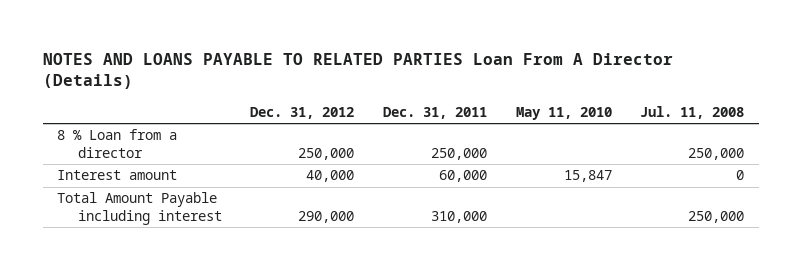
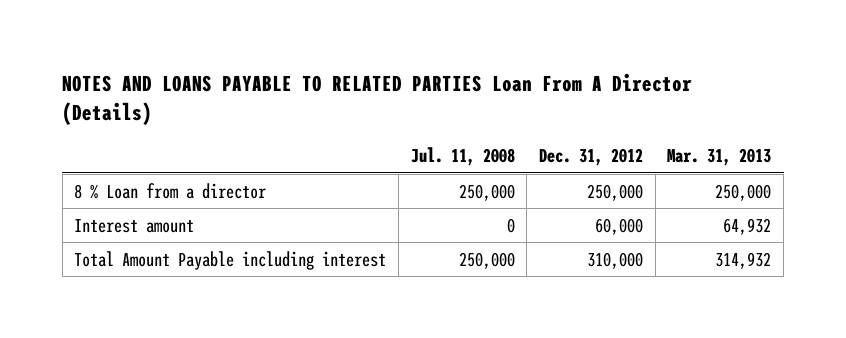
- | Dec. 31, 2012 | Dec. 31, 2011 | May 11, 2010 | Jul. 11, 2008
+ | Jul. 11, 2008 | Dec. 31, 2012 | Mar. 31, 2013
- Interest amount | 40,000 | 60,000 | 15,847 | 0
- Total Amount Payable including interest | 290,000 | 310,000 | | 250,000
+ Interest amount | 0 | 60,000 | 64,932
+ Total Amount Payable including interest | 250,000 | 310,000 | 314,932

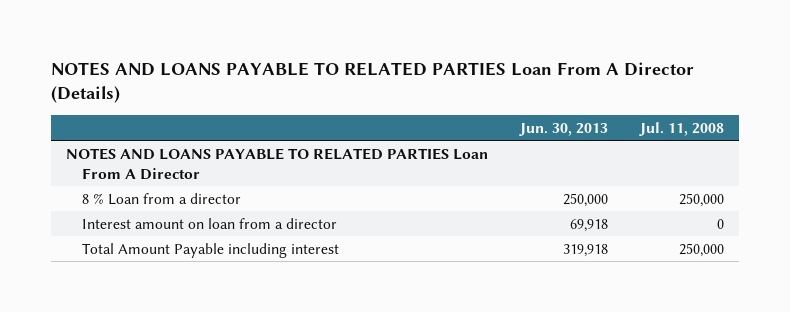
- | Jul. 11, 2008 | Dec. 31, 2012 | Mar. 31, 2013
+ | Jun. 30, 2013 | Jul. 11, 2008
+ NOTES AND LOANS PAYABLE TO RELATED PARTIES Loan From A Director
- Interest amount | 0 | 60,000 | 64,932
+ Interest amount on loan from a director | 69,918 | 0

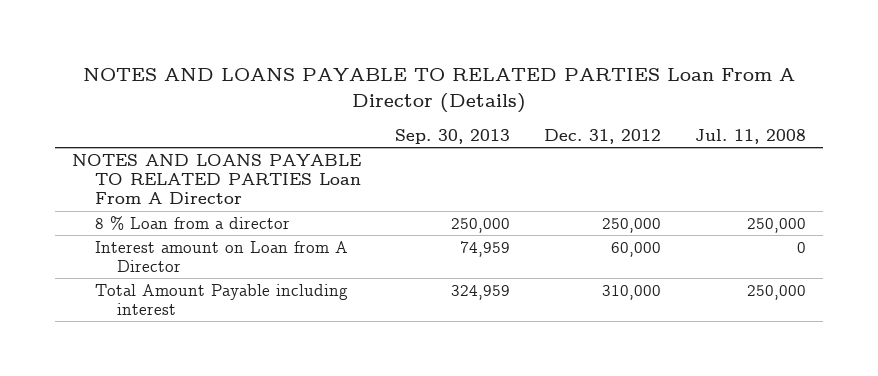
- | Jun. 30, 2013 | Jul. 11, 2008
+ | Sep. 30, 2013 | Dec. 31, 2012 | Jul. 11, 2008
- Interest amount on loan from a director | 69,918 | 0
+ Interest amount on Loan from A Director | 74,959 | 60,000 | 0

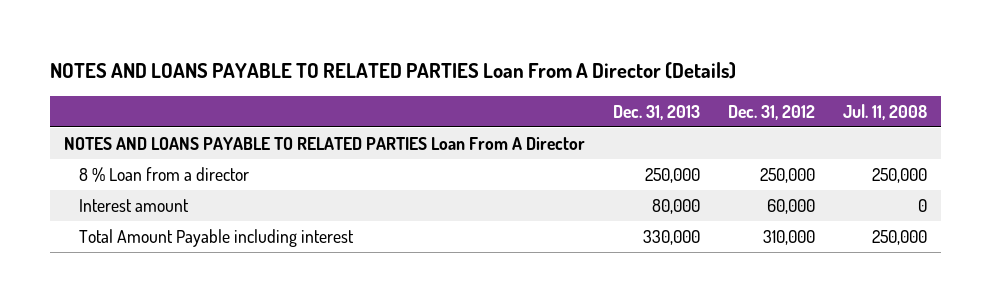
- | Sep. 30, 2013 | Dec. 31, 2012 | Jul. 11, 2008
+ | Dec. 31, 2013 | Dec. 31, 2012 | Jul. 11, 2008
- Interest amount on Loan from A Director | 74,959 | 60,000 | 0
+ Interest amount | 80,000 | 60,000 | 0

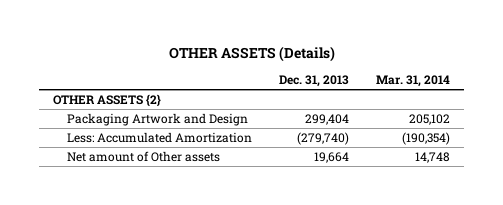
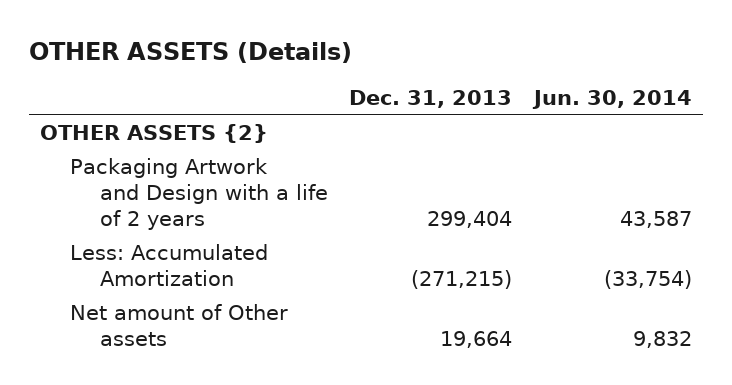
- | Dec. 31, 2013 | Mar. 31, 2014
+ | Dec. 31, 2013 | Jun. 30, 2014
- Packaging Artwork and Design | 299,404 | 205,102
- Less: Accumulated Amortization | (279,740) | (190,354)
+ Packaging Artwork and Design with a life of 2 years | 299,404 | 43,587
+ Less: Accumulated Amortization | (271,215) | (33,754)

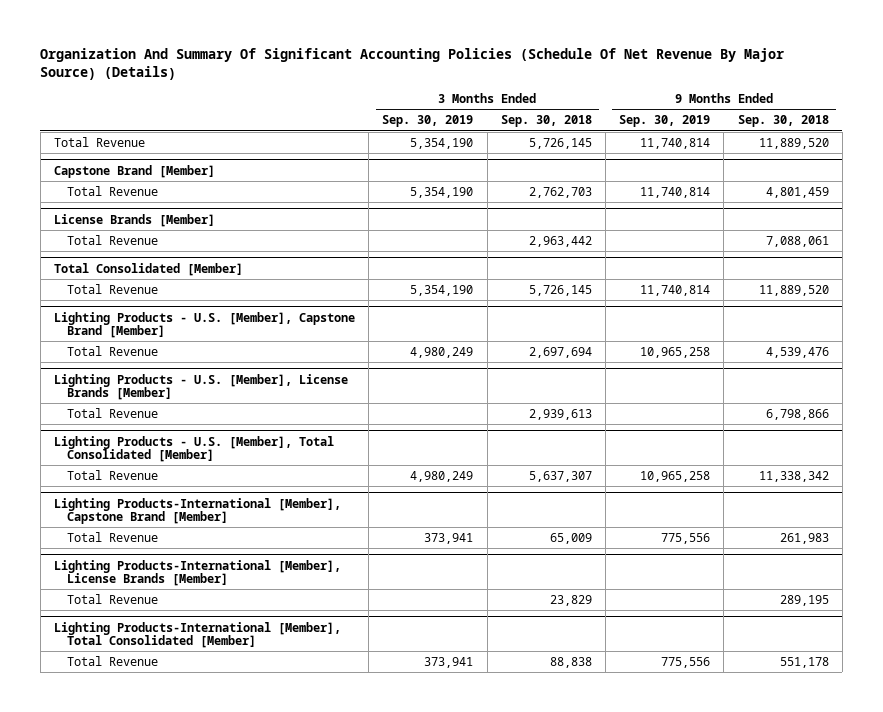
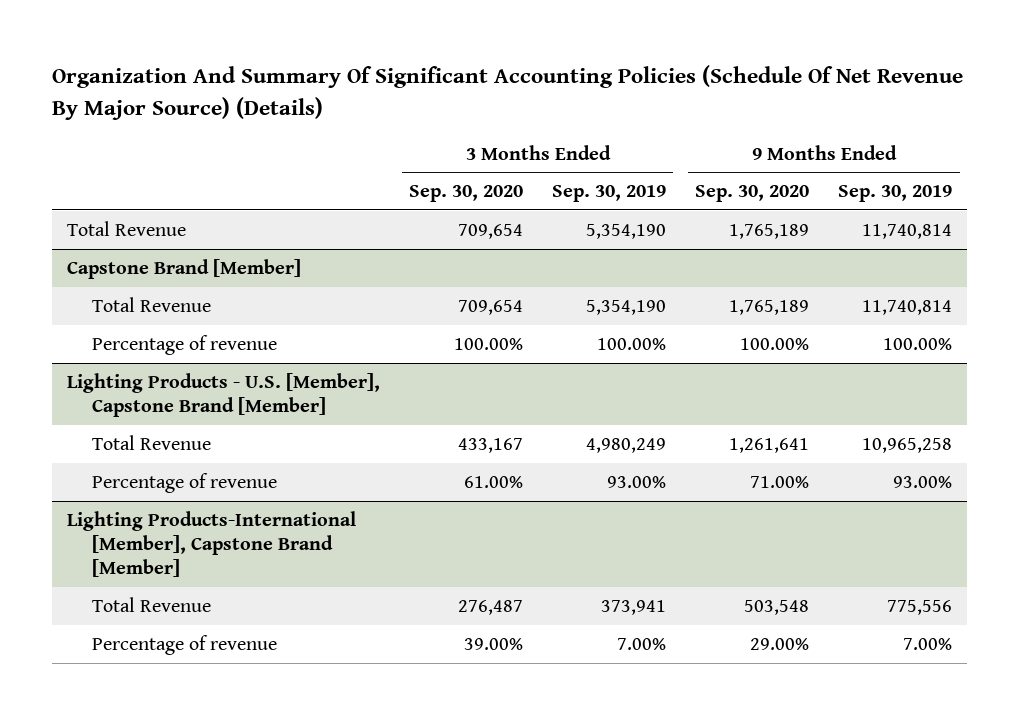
- | 3 Months Ended Sep. 30, 2019 | 3 Months Ended Sep. 30, 2018 | 9 Months Ended Sep. 30, 2019 | 9 Months Ended Sep. 30, 2018
+ | 3 Months Ended Sep. 30, 2020 | 3 Months Ended Sep. 30, 2019 | 9 Months Ended Sep. 30, 2020 | 9 Months Ended Sep. 30, 2019
- License Brands [Member]
- Total Revenue | | 2,963,442 | | 7,088,061
- Total Consolidated [Member]
- Total Revenue | 5,354,190 | 5,726,145 | 11,740,814 | 11,889,520
@ Capstone Brand [Member]
+ Percentage of revenue | 100.00% | 100.00% | 100.00% | 100.00%
- Lighting Products - U.S. [Member], License Brands [Member]
- Total Revenue | | 2,939,613 | | 6,798,866
- Lighting Products - U.S. [Member], Total Consolidated [Member]
- Total Revenue | 4,980,249 | 5,637,307 | 10,965,258 | 11,338,342
@ Lighting Products - U.S. [Member], Capstone Brand [Member]
+ Percentage of revenue | 61.00% | 93.00% | 71.00% | 93.00%
- Lighting Products-International [Member], License Brands [Member]
- Total Revenue | | 23,829 | | 289,195
- Lighting Products-International [Member], Total Consolidated [Member]
- Total Revenue | 373,941 | 88,838 | 775,556 | 551,178
@ Lighting Products-International [Member], Capstone Brand [Member]
+ Percentage of revenue | 39.00% | 7.00% | 29.00% | 7.00%

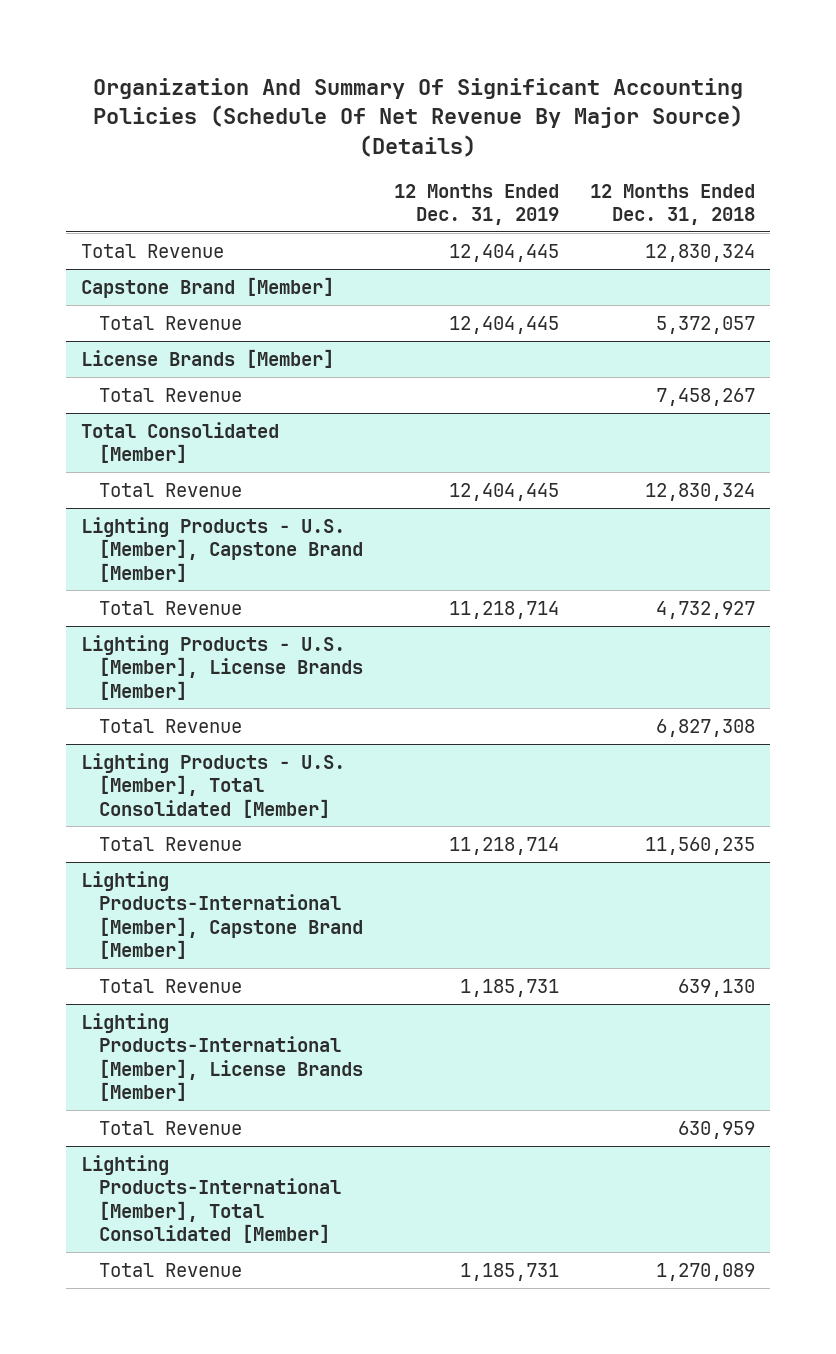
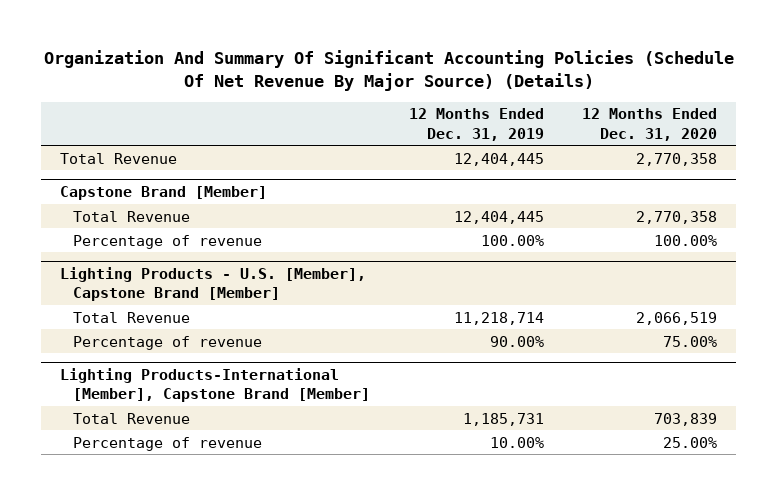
- | 12 Months Ended Dec. 31, 2019 | 12 Months Ended Dec. 31, 2018
+ | 12 Months Ended Dec. 31, 2019 | 12 Months Ended Dec. 31, 2020
- License Brands [Member]
- Total Revenue | | 7,458,267
- Total Consolidated [Member]
- Total Revenue | 12,404,445 | 12,830,324
@ Capstone Brand [Member]
+ Percentage of revenue | 100.00% | 100.00%
- Lighting Products - U.S. [Member], License Brands [Member]
- Total Revenue | | 6,827,308
- Lighting Products - U.S. [Member], Total Consolidated [Member]
- Total Revenue | 11,218,714 | 11,560,235
@ Lighting Products - U.S. [Member], Capstone Brand [Member]
+ Percentage of revenue | 90.00% | 75.00%
- Lighting Products-International [Member], License Brands [Member]
- Total Revenue | | 630,959
- Lighting Products-International [Member], Total Consolidated [Member]
- Total Revenue | 1,185,731 | 1,270,089
@ Lighting Products-International [Member], Capstone Brand [Member]
+ Percentage of revenue | 10.00% | 25.00%

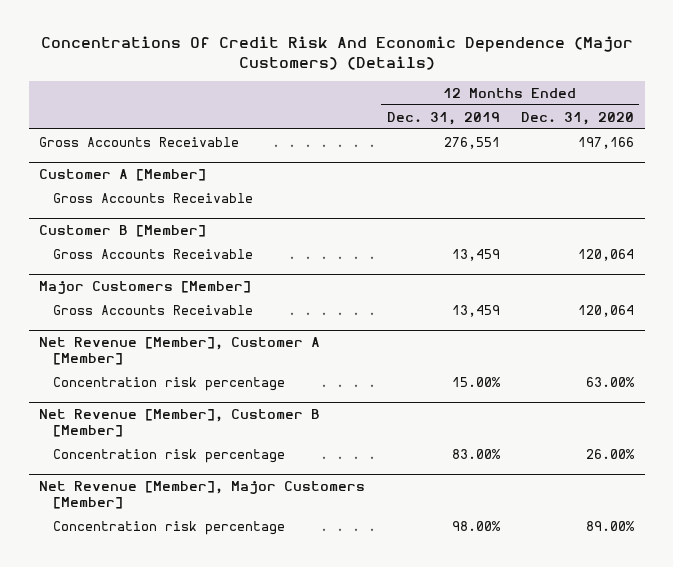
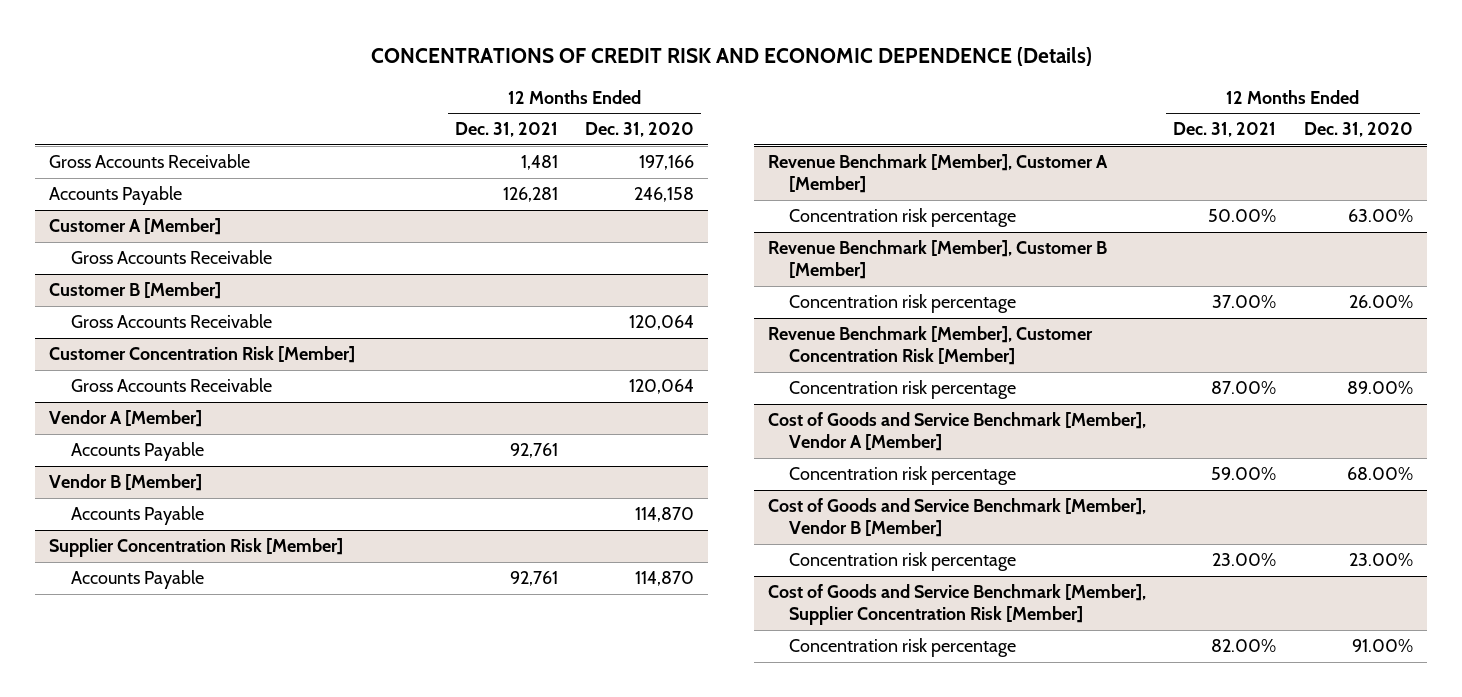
- Concentrations Of Credit Risk And Economic Dependence (Major Customers) (Details)
+ CONCENTRATIONS OF CREDIT RISK AND ECONOMIC DEPENDENCE (Details)
- | 12 Months Ended Dec. 31, 2019 | 12 Months Ended Dec. 31, 2020
+ | 12 Months Ended Dec. 31, 2021 | 12 Months Ended Dec. 31, 2020
+ Accounts Payable | 126,281 | 246,158
- Major Customers [Member]
+ Customer Concentration Risk [Member]
- Net Revenue [Member], Customer A [Member]
+ Vendor A [Member]
+ Accounts Payable | 92,761 |
+ Vendor B [Member]
+ Accounts Payable | | 114,870
+ Supplier Concentration Risk [Member]
+ Accounts Payable | 92,761 | 114,870
+ Revenue Benchmark [Member], Customer A [Member]
- Net Revenue [Member], Customer B [Member]
+ Revenue Benchmark [Member], Customer B [Member]
- Net Revenue [Member], Major Customers [Member]
+ Revenue Benchmark [Member], Customer Concentration Risk [Member]
+ Cost of Goods and Service Benchmark [Member], Vendor A [Member]
+ Concentration risk percentage | 59.00% | 68.00%
+ Cost of Goods and Service Benchmark [Member], Vendor B [Member]
+ Concentration risk percentage | 23.00% | 23.00%
+ Cost of Goods and Service Benchmark [Member], Supplier Concentration Risk [Member]
+ Concentration risk percentage | 82.00% | 91.00%

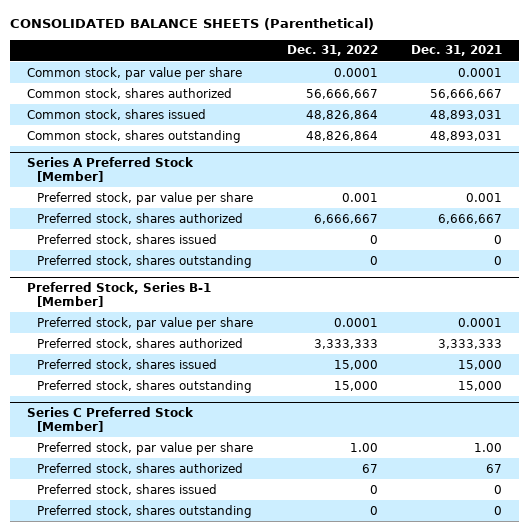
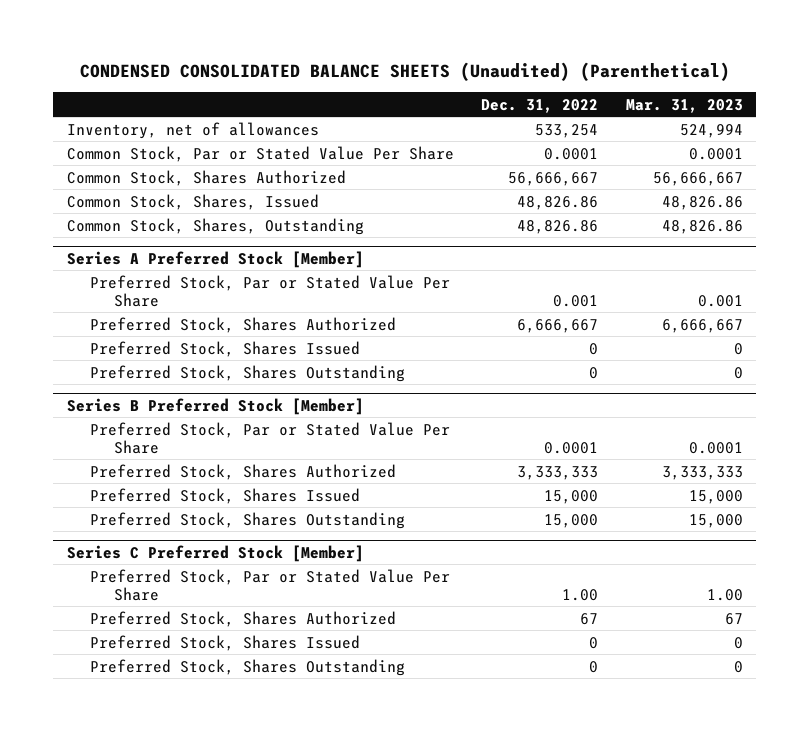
- CONSOLIDATED BALANCE SHEETS (Parenthetical)
+ CONDENSED CONSOLIDATED BALANCE SHEETS (Unaudited) (Parenthetical)
- | Dec. 31, 2022 | Dec. 31, 2021
+ | Dec. 31, 2022 | Mar. 31, 2023
- Common stock, par value per share | 0.0001 | 0.0001
- Common stock, shares authorized | 56,666,667 | 56,666,667
- Common stock, shares issued | 48,826,864 | 48,893,031
- Common stock, shares outstanding | 48,826,864 | 48,893,031
+ Inventory, net of allowances | 533,254 | 524,994
+ Common Stock, Par or Stated Value Per Share | 0.0001 | 0.0001
+ Common Stock, Shares Authorized | 56,666,667 | 56,666,667
+ Common Stock, Shares, Issued | 48,826.86 | 48,826.86
+ Common Stock, Shares, Outstanding | 48,826.86 | 48,826.86
@ Series A Preferred Stock [Member]
- Preferred stock, par value per share | 0.001 | 0.001
- Preferred stock, shares authorized | 6,666,667 | 6,666,667
- Preferred stock, shares issued | 0 | 0
- Preferred stock, shares outstanding | 0 | 0
- Preferred Stock, Series B-1 [Member]
- Preferred stock, par value per share | 0.0001 | 0.0001
- Preferred stock, shares authorized | 3,333,333 | 3,333,333
- Preferred stock, shares issued | 15,000 | 15,000
- Preferred stock, shares outstanding | 15,000 | 15,000
@ Series A Preferred Stock [Member]
+ Preferred Stock, Par or Stated Value Per Share | 0.001 | 0.001
+ Preferred Stock, Shares Authorized | 6,666,667 | 6,666,667
+ Preferred Stock, Shares Issued | 0 | 0
+ Preferred Stock, Shares Outstanding | 0 | 0
+ Series B Preferred Stock [Member]
+ Preferred Stock, Par or Stated Value Per Share | 0.0001 | 0.0001
+ Preferred Stock, Shares Authorized | 3,333,333 | 3,333,333
+ Preferred Stock, Shares Issued | 15,000 | 15,000
+ Preferred Stock, Shares Outstanding | 15,000 | 15,000
@ Series C Preferred Stock [Member]
- Preferred stock, par value per share | 1.00 | 1.00
- Preferred stock, shares authorized | 67 | 67
- Preferred stock, shares issued | 0 | 0
- Preferred stock, shares outstanding | 0 | 0
+ Preferred Stock, Par or Stated Value Per Share | 1.00 | 1.00
+ Preferred Stock, Shares Authorized | 67 | 67
+ Preferred Stock, Shares Issued | 0 | 0
+ Preferred Stock, Shares Outstanding | 0 | 0

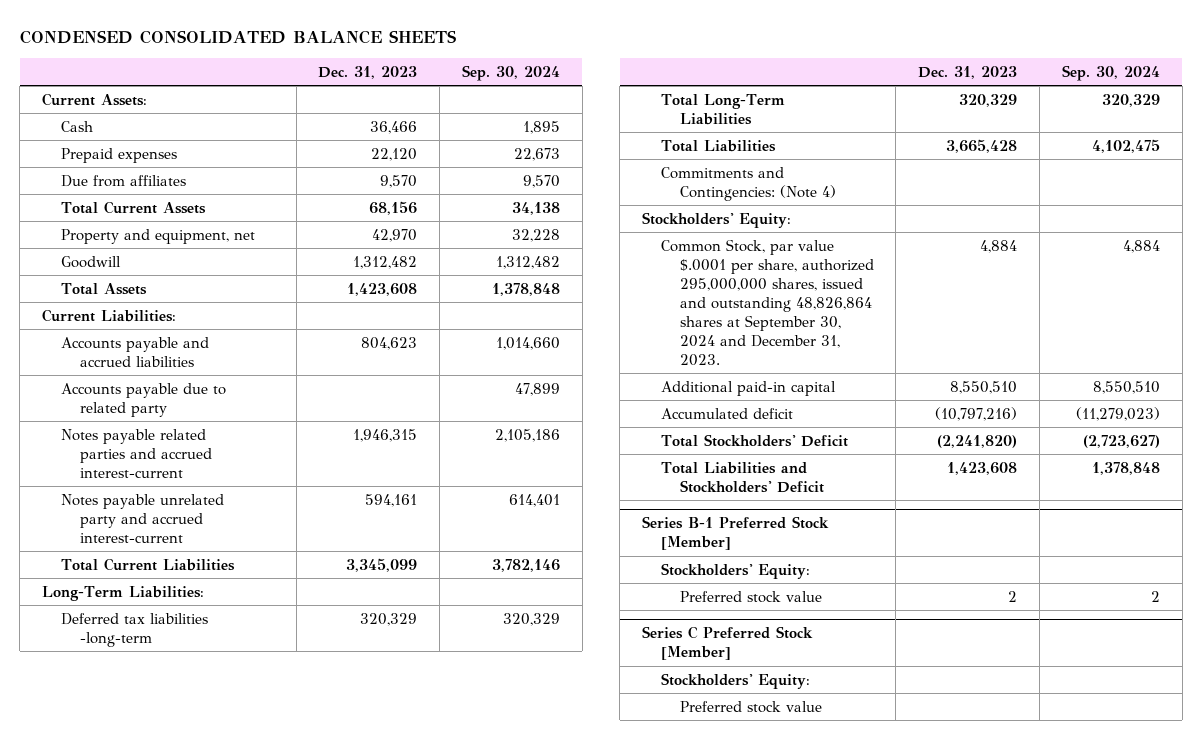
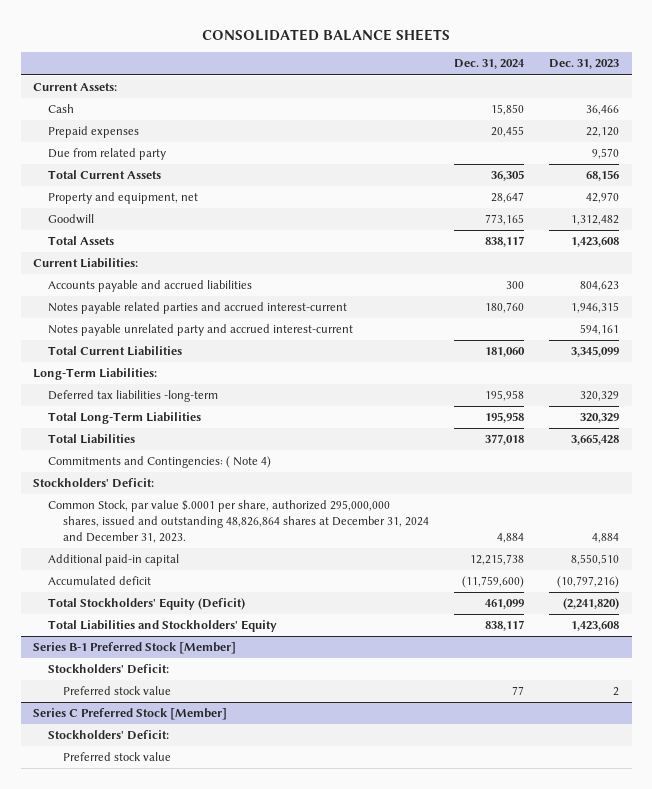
- CONDENSED CONSOLIDATED BALANCE SHEETS
+ CONSOLIDATED BALANCE SHEETS
- | Dec. 31, 2023 | Sep. 30, 2024
+ | Dec. 31, 2024 | Dec. 31, 2023
- Due from affiliates | 9,570 | 9,570
+ Due from related party | | 9,570
- Accounts payable due to related party | | 47,899
- Commitments and Contingencies: (Note 4)
- Stockholders' Equity:
- Common Stock, par value $.0001 per share, authorized 295,000,000 shares, issued and outstanding 48,826,864 shares at September 30, 2024 and December 31, 2023. | 4,884 | 4,884
+ Commitments and Contingencies: ( Note 4)
+ Stockholders' Deficit:
+ Common Stock, par value $.0001 per share, authorized 295,000,000 shares, issued and outstanding 48,826,864 shares at December 31, 2024 and December 31, 2023. | 4,884 | 4,884
- Total Stockholders' Deficit | (2,241,820) | (2,723,627)
- Total Liabilities and Stockholders' Deficit | 1,423,608 | 1,378,848
+ Total Stockholders' Equity (Deficit) | 461,099 | (2,241,820)
+ Total Liabilities and Stockholders' Equity | 838,117 | 1,423,608
@ Series B-1 Preferred Stock [Member]
- Stockholders' Equity:
+ Stockholders' Deficit:
@ Series C Preferred Stock [Member]
- Stockholders' Equity:
+ Stockholders' Deficit:

